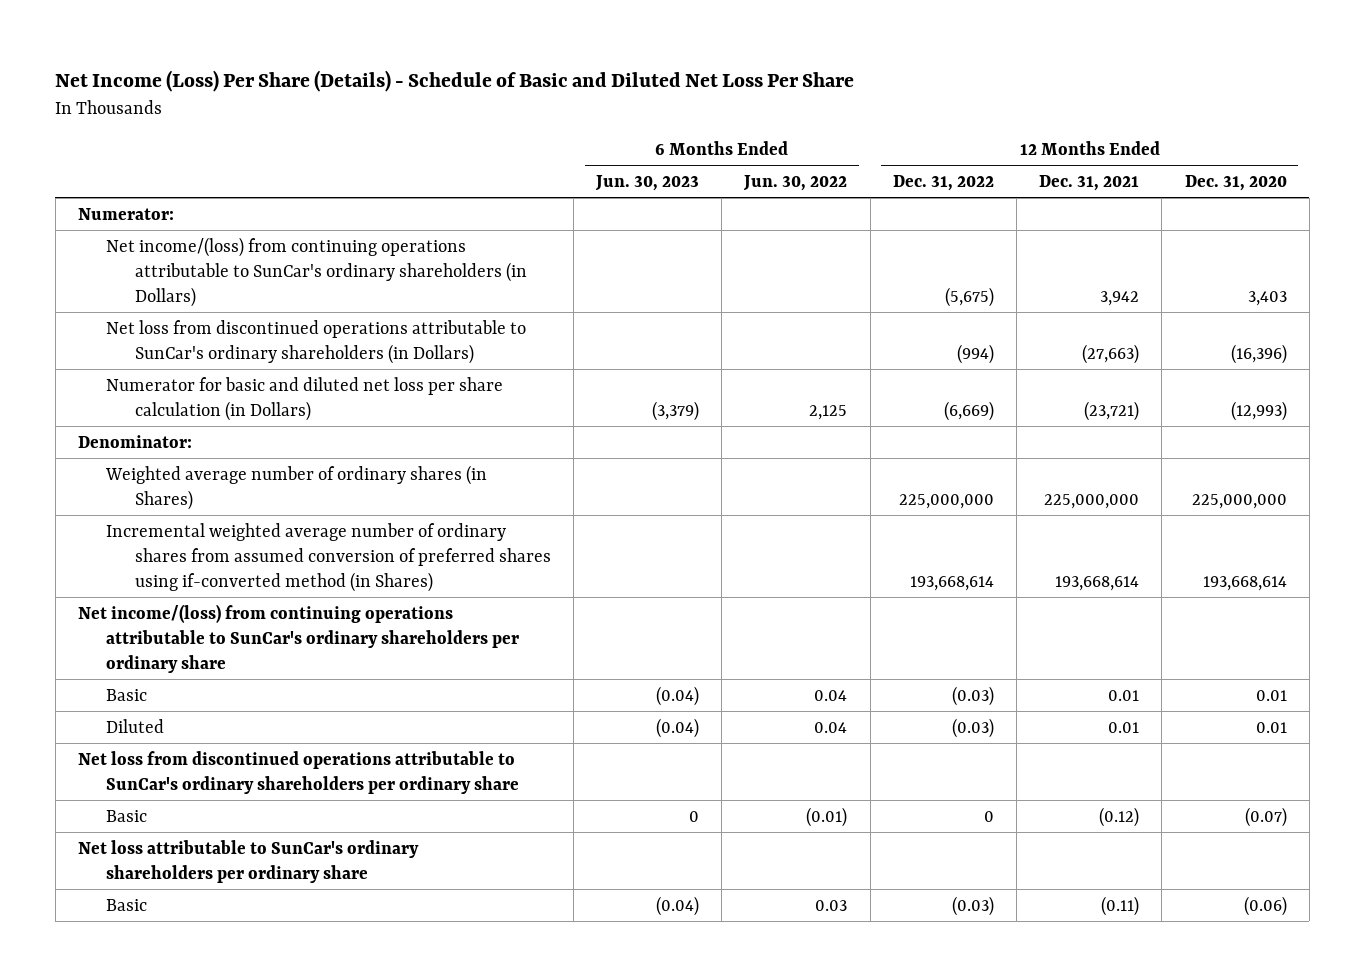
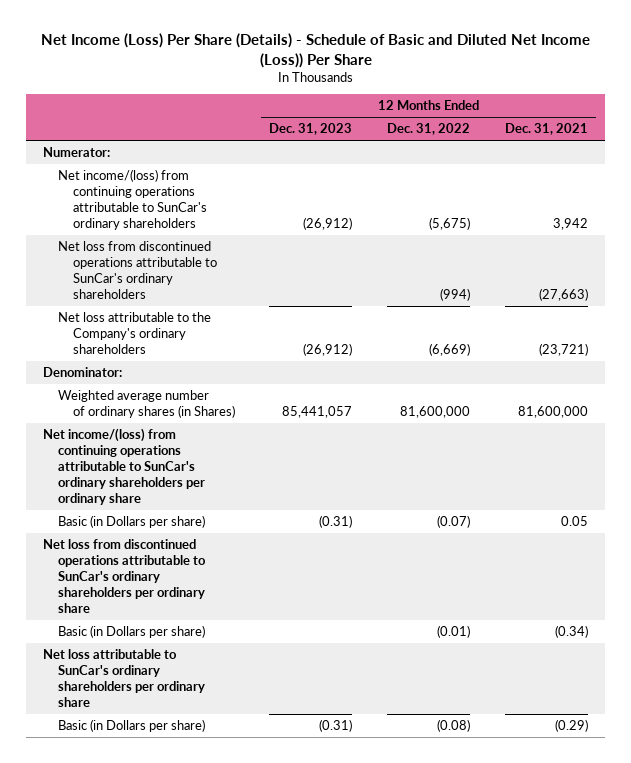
- Net Income (Loss) Per Share (Details) - Schedule of Basic and Diluted Net Loss Per Share
+ Net Income (Loss) Per Share (Details) - Schedule of Basic and Diluted Net Income (Loss)) Per Share
- | 6 Months Ended Jun. 30, 2023 | 6 Months Ended Jun. 30, 2022 | 12 Months Ended Dec. 31, 2022 | 12 Months Ended Dec. 31, 2021 | 12 Months Ended Dec. 31, 2020
+ | 12 Months Ended Dec. 31, 2023 | 12 Months Ended Dec. 31, 2022 | 12 Months Ended Dec. 31, 2021
- Net income/(loss) from continuing operations attributable to SunCar's ordinary shareholders (in Dollars) | | | (5,675) | 3,942 | 3,403
- Net loss from discontinued operations attributable to SunCar's ordinary shareholders (in Dollars) | | | (994) | (27,663) | (16,396)
- Numerator for basic and diluted net loss per share calculation (in Dollars) | (3,379) | 2,125 | (6,669) | (23,721) | (12,993)
+ Net income/(loss) from continuing operations attributable to SunCar's ordinary shareholders | (26,912) | (5,675) | 3,942
+ Net loss from discontinued operations attributable to SunCar's ordinary shareholders | | (994) | (27,663)
+ Net loss attributable to the Company's ordinary shareholders | (26,912) | (6,669) | (23,721)
- Weighted average number of ordinary shares (in Shares) | | | 225,000,000 | 225,000,000 | 225,000,000
- Incremental weighted average number of ordinary shares from assumed conversion of preferred shares using if-converted method (in Shares) | | | 193,668,614 | 193,668,614 | 193,668,614
+ Weighted average number of ordinary shares (in Shares) | 85,441,057 | 81,600,000 | 81,600,000
- Basic | (0.04) | 0.04 | (0.03) | 0.01 | 0.01
- Diluted | (0.04) | 0.04 | (0.03) | 0.01 | 0.01
+ Basic (in Dollars per share) | (0.31) | (0.07) | 0.05
- Basic | 0 | (0.01) | 0 | (0.12) | (0.07)
+ Basic (in Dollars per share) | | (0.01) | (0.34)
- Basic | (0.04) | 0.03 | (0.03) | (0.11) | (0.06)
+ Basic (in Dollars per share) | (0.31) | (0.08) | (0.29)

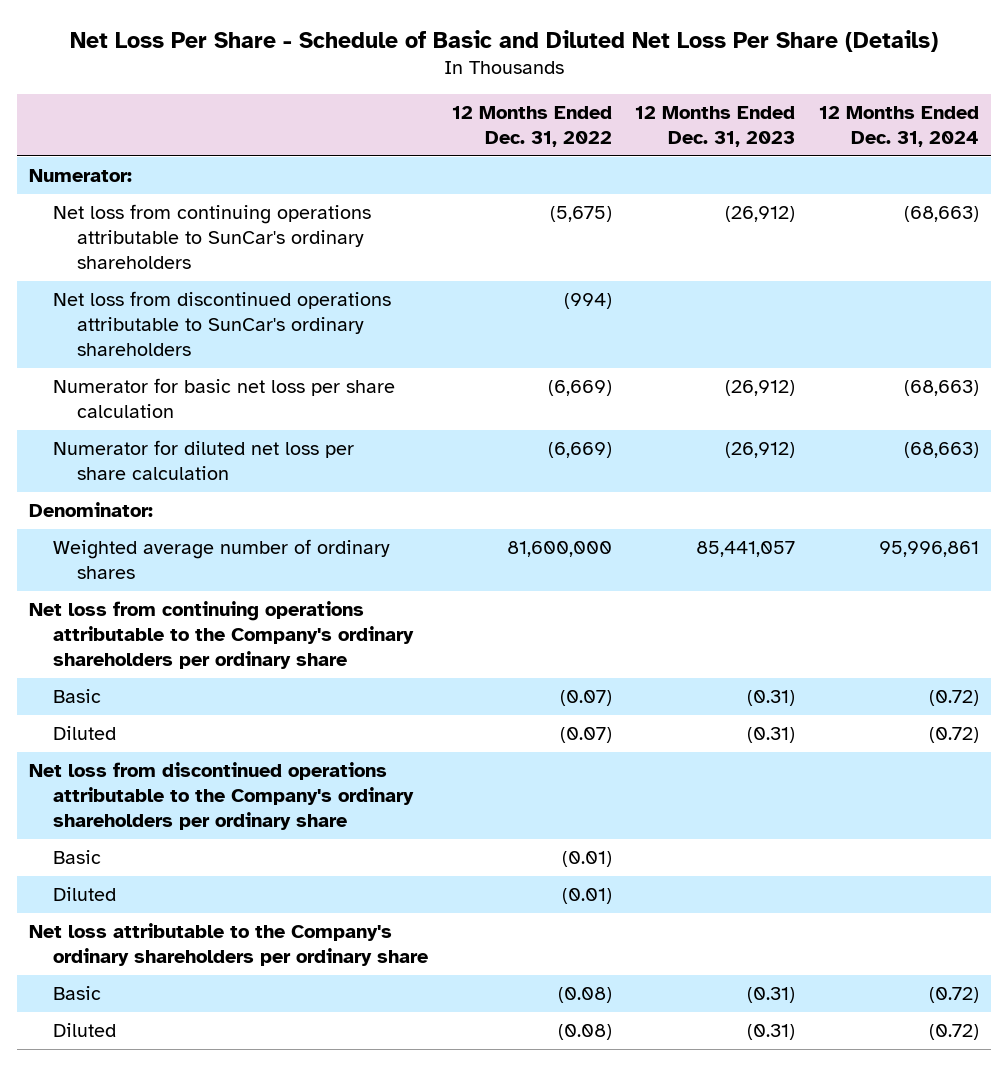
- Net Income (Loss) Per Share (Details) - Schedule of Basic and Diluted Net Income (Loss)) Per Share
+ Net Loss Per Share - Schedule of Basic and Diluted Net Loss Per Share (Details)
- | 12 Months Ended Dec. 31, 2023 | 12 Months Ended Dec. 31, 2022 | 12 Months Ended Dec. 31, 2021
+ | 12 Months Ended Dec. 31, 2022 | 12 Months Ended Dec. 31, 2023 | 12 Months Ended Dec. 31, 2024
- Net income/(loss) from continuing operations attributable to SunCar's ordinary shareholders | (26,912) | (5,675) | 3,942
+ Net loss from continuing operations attributable to SunCar's ordinary shareholders | (5,675) | (26,912) | (68,663)
- Net loss attributable to the Company's ordinary shareholders | (26,912) | (6,669) | (23,721)
+ Numerator for basic net loss per share calculation | (6,669) | (26,912) | (68,663)
+ Numerator for diluted net loss per share calculation | (6,669) | (26,912) | (68,663)
- Weighted average number of ordinary shares (in Shares) | 85,441,057 | 81,600,000 | 81,600,000
- Net income/(loss) from continuing operations attributable to SunCar's ordinary shareholders per ordinary share
- Basic (in Dollars per share) | (0.31) | (0.07) | 0.05
- Net loss from discontinued operations attributable to SunCar's ordinary shareholders per ordinary share
- Basic (in Dollars per share) | | (0.01) | (0.34)
- Net loss attributable to SunCar's ordinary shareholders per ordinary share
- Basic (in Dollars per share) | (0.31) | (0.08) | (0.29)
+ Weighted average number of ordinary shares | 81,600,000 | 85,441,057 | 95,996,861
+ Net loss from continuing operations attributable to the Company's ordinary shareholders per ordinary share
+ Basic | (0.07) | (0.31) | (0.72)
+ Diluted | (0.07) | (0.31) | (0.72)
+ Net loss from discontinued operations attributable to the Company's ordinary shareholders per ordinary share
+ Basic | (0.01) | |
+ Diluted | (0.01) | |
+ Net loss attributable to the Company's ordinary shareholders per ordinary share
+ Basic | (0.08) | (0.31) | (0.72)
+ Diluted | (0.08) | (0.31) | (0.72)

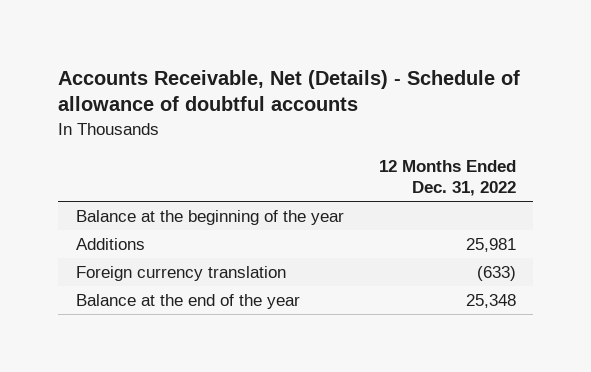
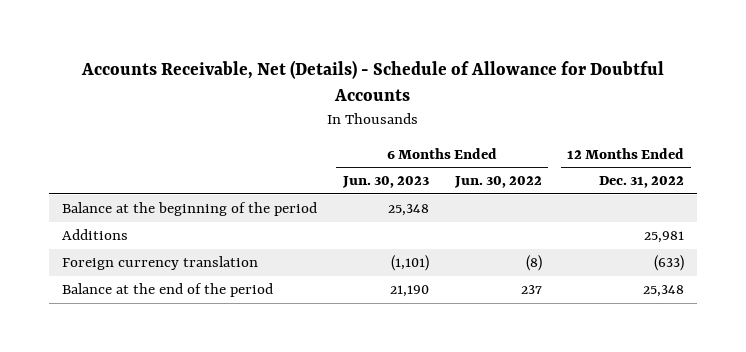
- Accounts Receivable, Net (Details) - Schedule of allowance of doubtful accounts
+ Accounts Receivable, Net (Details) - Schedule of Allowance for Doubtful Accounts
- | 12 Months Ended Dec. 31, 2022
+ | 6 Months Ended Jun. 30, 2023 | 6 Months Ended Jun. 30, 2022 | 12 Months Ended Dec. 31, 2022
- Balance at the beginning of the year
+ Balance at the beginning of the period | 25,348 | |
- Balance at the end of the year | 25,348
+ Balance at the end of the period | 21,190 | 237 | 25,348

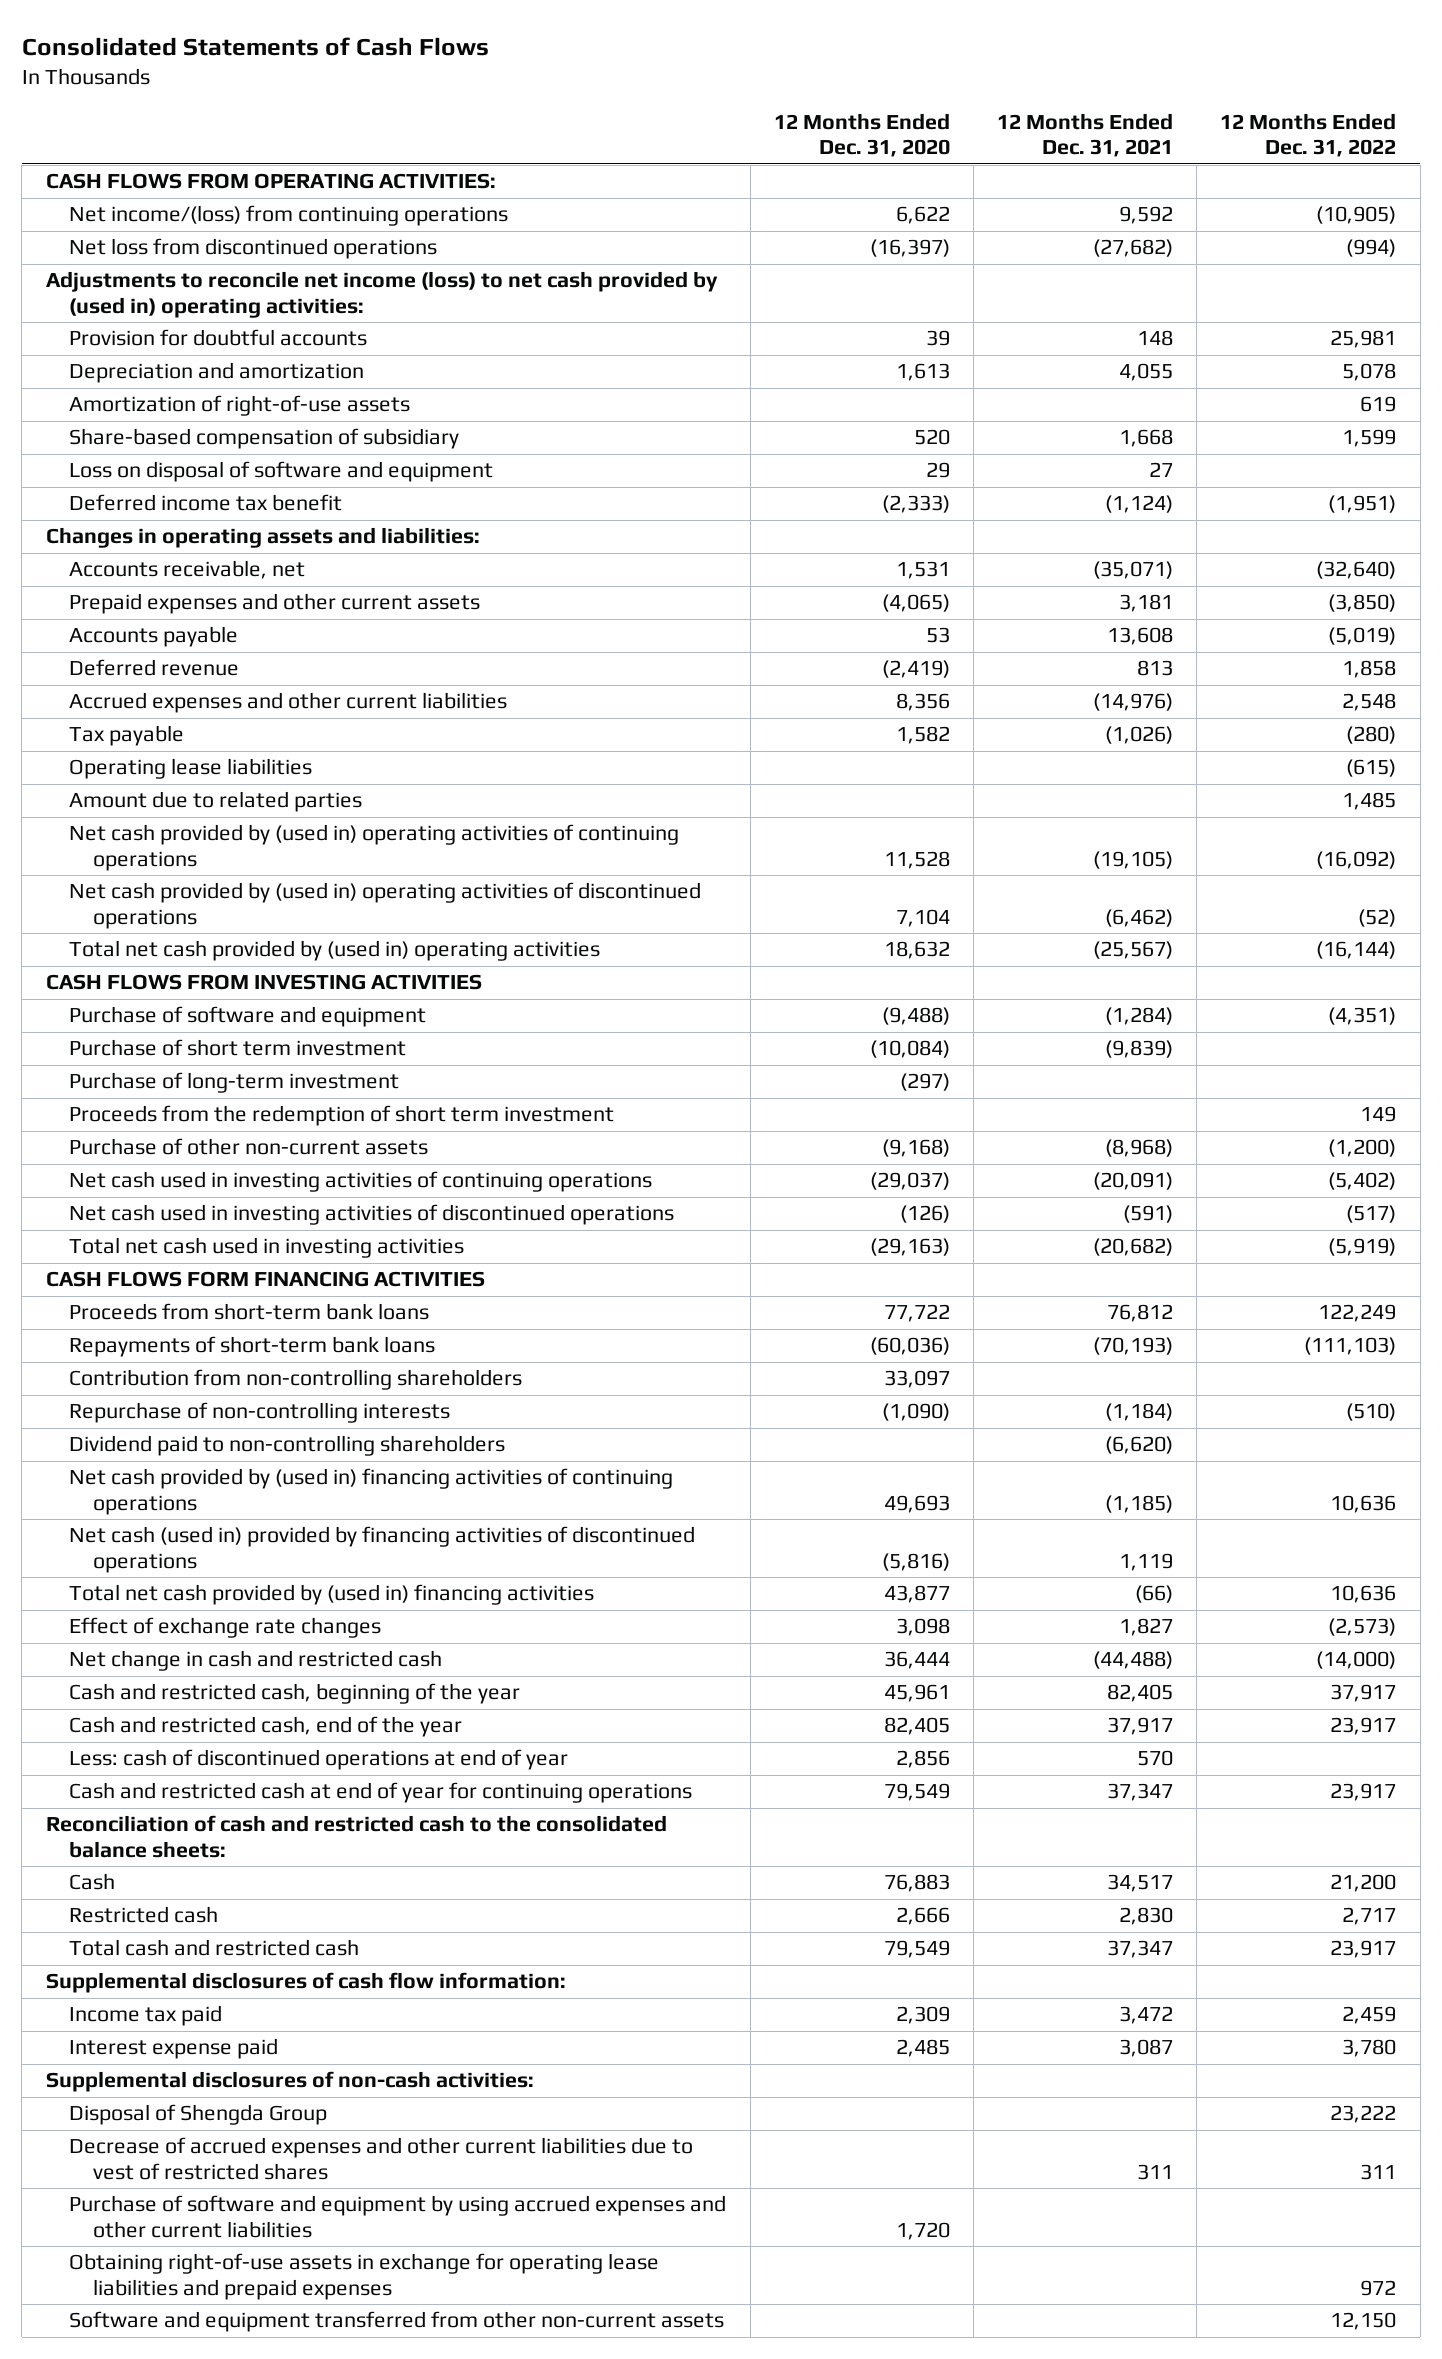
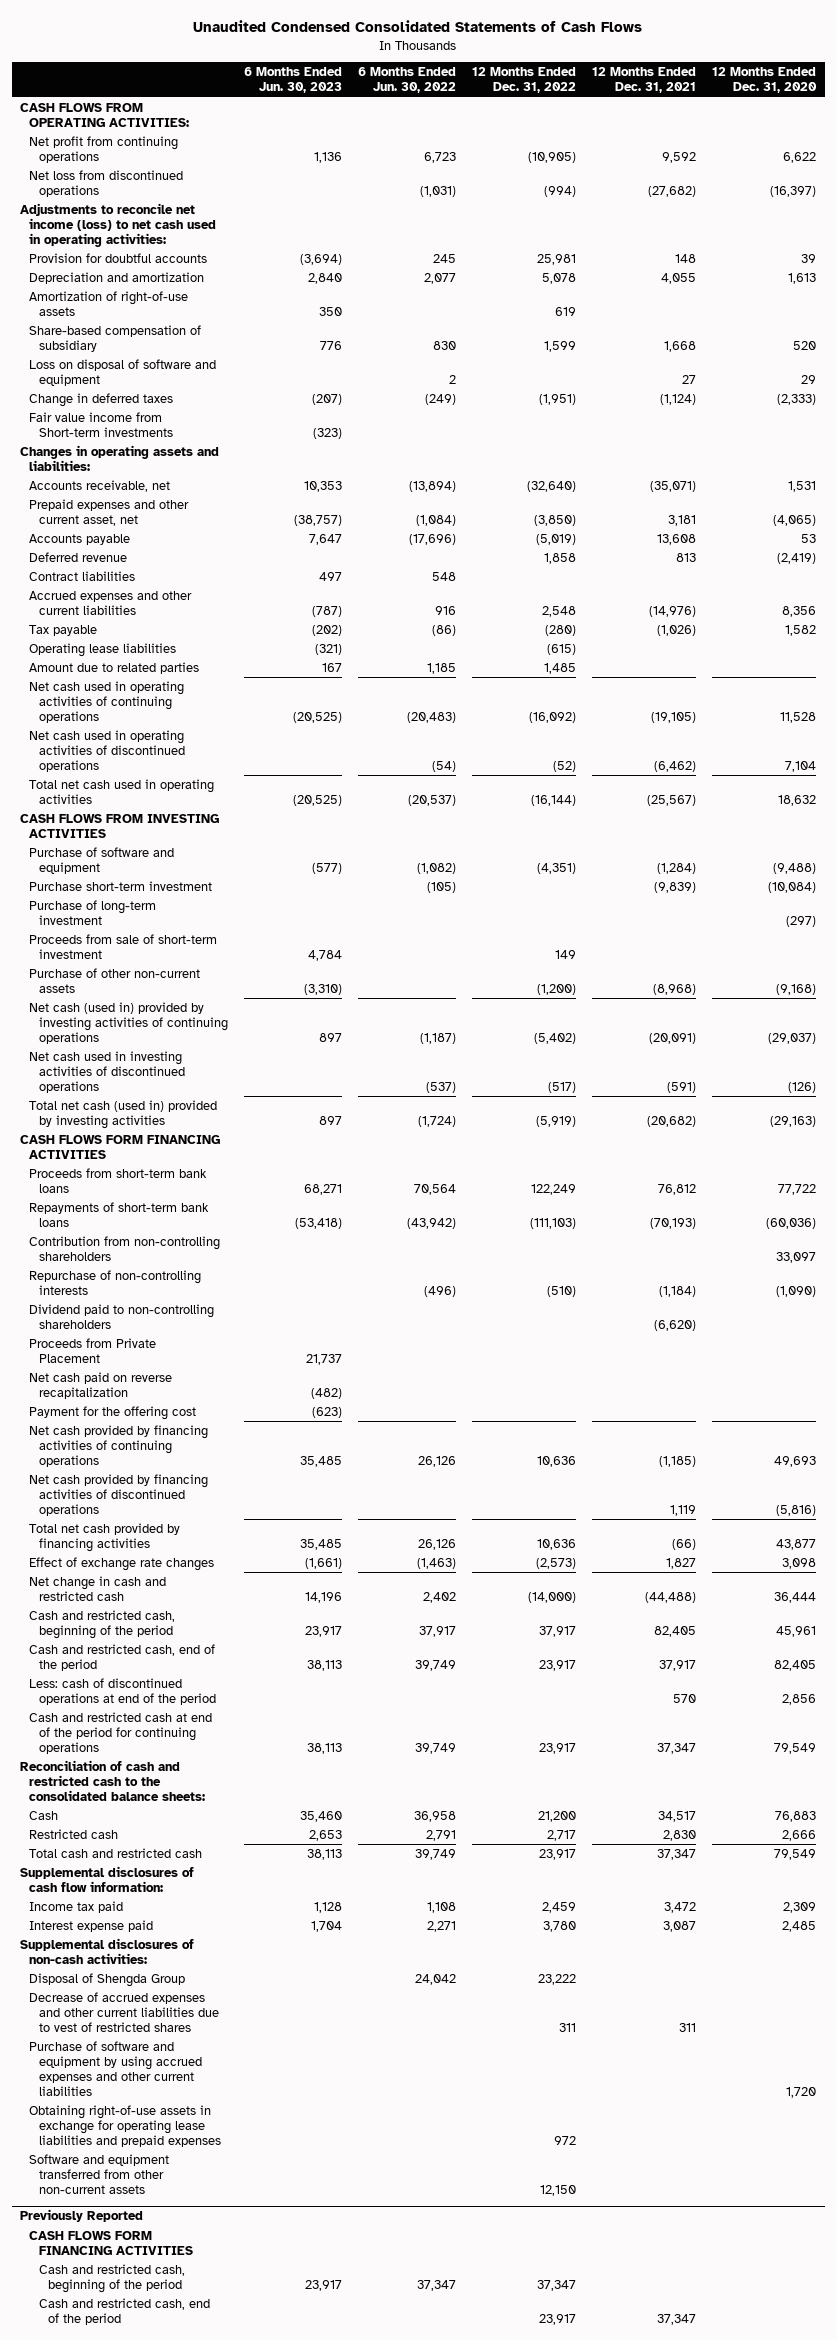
- Consolidated Statements of Cash Flows
+ Unaudited Condensed Consolidated Statements of Cash Flows
- | 12 Months Ended Dec. 31, 2020 | 12 Months Ended Dec. 31, 2021 | 12 Months Ended Dec. 31, 2022
+ | 6 Months Ended Jun. 30, 2023 | 6 Months Ended Jun. 30, 2022 | 12 Months Ended Dec. 31, 2022 | 12 Months Ended Dec. 31, 2021 | 12 Months Ended Dec. 31, 2020
- Net income/(loss) from continuing operations | 6,622 | 9,592 | (10,905)
+ Net profit from continuing operations | 1,136 | 6,723 | (10,905) | 9,592 | 6,622
- Adjustments to reconcile net income (loss) to net cash provided by (used in) operating activities:
+ Adjustments to reconcile net income (loss) to net cash used in operating activities:
- Deferred income tax benefit | (2,333) | (1,124) | (1,951)
+ Change in deferred taxes | (207) | (249) | (1,951) | (1,124) | (2,333)
+ Fair value income from Short-term investments | (323) | | | |
- Prepaid expenses and other current assets | (4,065) | 3,181 | (3,850)
+ Prepaid expenses and other current asset, net | (38,757) | (1,084) | (3,850) | 3,181 | (4,065)
+ Contract liabilities | 497 | 548 | | |
- Net cash provided by (used in) operating activities of continuing operations | 11,528 | (19,105) | (16,092)
- Net cash provided by (used in) operating activities of discontinued operations | 7,104 | (6,462) | (52)
- Total net cash provided by (used in) operating activities | 18,632 | (25,567) | (16,144)
+ Net cash used in operating activities of continuing operations | (20,525) | (20,483) | (16,092) | (19,105) | 11,528
+ Net cash used in operating activities of discontinued operations | | (54) | (52) | (6,462) | 7,104
+ Total net cash used in operating activities | (20,525) | (20,537) | (16,144) | (25,567) | 18,632
- Purchase of short term investment | (10,084) | (9,839) |
+ Purchase short-term investment | | (105) | | (9,839) | (10,084)
- Proceeds from the redemption of short term investment | | | 149
+ Proceeds from sale of short-term investment | 4,784 | | 149 | |
- Net cash used in investing activities of continuing operations | (29,037) | (20,091) | (5,402)
+ Net cash (used in) provided by investing activities of continuing operations | 897 | (1,187) | (5,402) | (20,091) | (29,037)
- Total net cash used in investing activities | (29,163) | (20,682) | (5,919)
+ Total net cash (used in) provided by investing activities | 897 | (1,724) | (5,919) | (20,682) | (29,163)
- Net cash provided by (used in) financing activities of continuing operations | 49,693 | (1,185) | 10,636
- Net cash (used in) provided by financing activities of discontinued operations | (5,816) | 1,119 |
- Total net cash provided by (used in) financing activities | 43,877 | (66) | 10,636
+ Proceeds from Private Placement | 21,737 | | | |
+ Net cash paid on reverse recapitalization | (482) | | | |
+ Payment for the offering cost | (623) | | | |
+ Net cash provided by financing activities of continuing operations | 35,485 | 26,126 | 10,636 | (1,185) | 49,693
+ Net cash provided by financing activities of discontinued operations | | | | 1,119 | (5,816)
+ Total net cash provided by financing activities | 35,485 | 26,126 | 10,636 | (66) | 43,877
- Cash and restricted cash, beginning of the year | 45,961 | 82,405 | 37,917
- Cash and restricted cash, end of the year | 82,405 | 37,917 | 23,917
- Less: cash of discontinued operations at end of year | 2,856 | 570 |
- Cash and restricted cash at end of year for continuing operations | 79,549 | 37,347 | 23,917
+ Cash and restricted cash, beginning of the period | 23,917 | 37,917 | 37,917 | 82,405 | 45,961
+ Cash and restricted cash, end of the period | 38,113 | 39,749 | 23,917 | 37,917 | 82,405
+ Less: cash of discontinued operations at end of the period | | | | 570 | 2,856
+ Cash and restricted cash at end of the period for continuing operations | 38,113 | 39,749 | 23,917 | 37,347 | 79,549
+ Previously Reported
+ CASH FLOWS FORM FINANCING ACTIVITIES
+ Cash and restricted cash, beginning of the period | 23,917 | 37,347 | 37,347 | |
+ Cash and restricted cash, end of the period | | | 23,917 | 37,347 |

